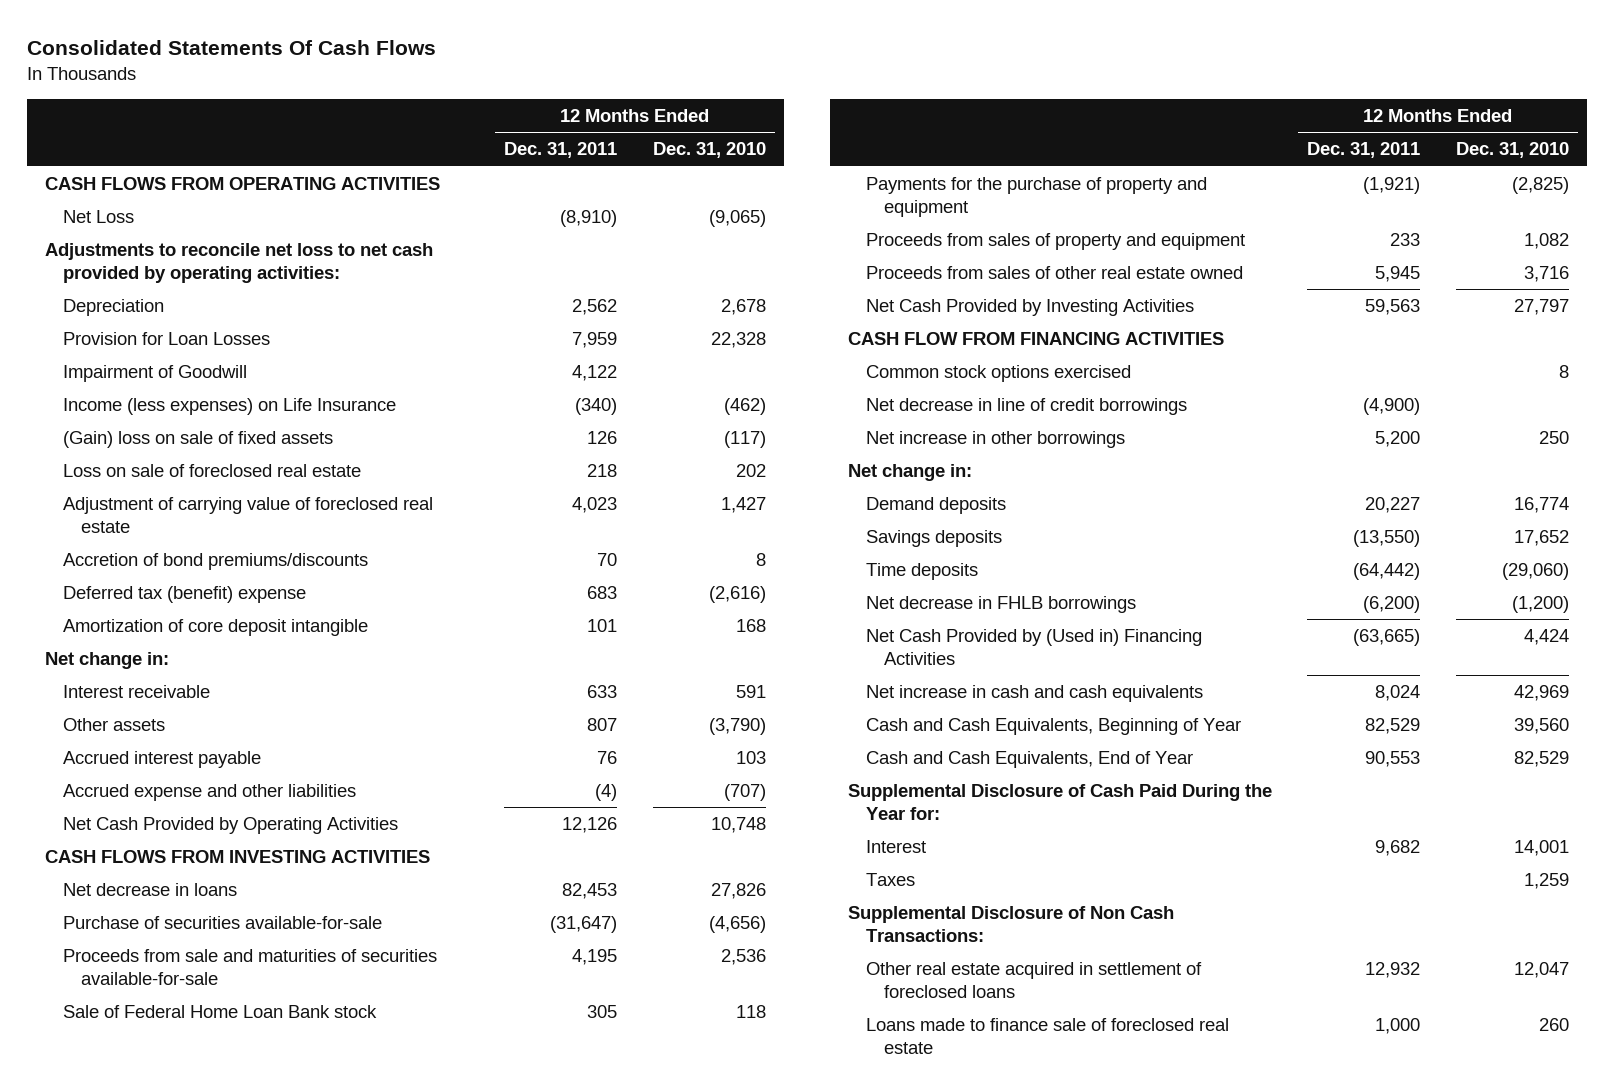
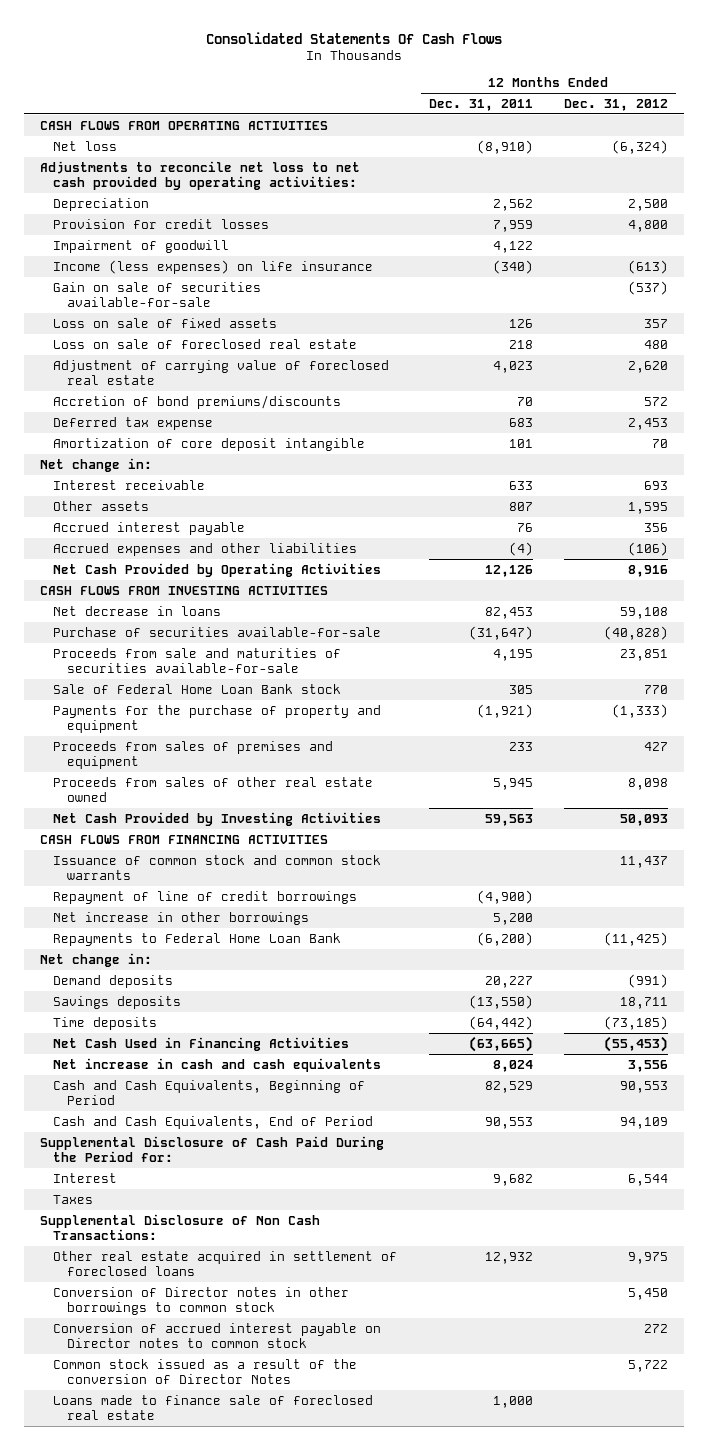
- | 12 Months Ended Dec. 31, 2011 | 12 Months Ended Dec. 31, 2010
+ | 12 Months Ended Dec. 31, 2011 | 12 Months Ended Dec. 31, 2012
- Net Loss | (8,910) | (9,065)
+ Net loss | (8,910) | (6,324)
- Provision for Loan Losses | 7,959 | 22,328
- Impairment of Goodwill | 4,122 |
- Income (less expenses) on Life Insurance | (340) | (462)
- (Gain) loss on sale of fixed assets | 126 | (117)
+ Provision for credit losses | 7,959 | 4,800
+ Impairment of goodwill | 4,122 |
+ Income (less expenses) on life insurance | (340) | (613)
+ Gain on sale of securities available-for-sale | | (537)
+ Loss on sale of fixed assets | 126 | 357
- Deferred tax (benefit) expense | 683 | (2,616)
+ Deferred tax expense | 683 | 2,453
- Accrued expense and other liabilities | (4) | (707)
+ Accrued expenses and other liabilities | (4) | (106)
- Proceeds from sales of property and equipment | 233 | 1,082
+ Proceeds from sales of premises and equipment | 233 | 427
- CASH FLOW FROM FINANCING ACTIVITIES
- Common stock options exercised | | 8
- Net decrease in line of credit borrowings | (4,900) |
+ CASH FLOWS FROM FINANCING ACTIVITIES
+ Issuance of common stock and common stock warrants | | 11,437
+ Repayment of line of credit borrowings | (4,900) |
+ Repayments to Federal Home Loan Bank | (6,200) | (11,425)
- Net decrease in FHLB borrowings | (6,200) | (1,200)
- Net Cash Provided by (Used in) Financing Activities | (63,665) | 4,424
+ Net Cash Used in Financing Activities | (63,665) | (55,453)
- Cash and Cash Equivalents, Beginning of Year | 82,529 | 39,560
- Cash and Cash Equivalents, End of Year | 90,553 | 82,529
- Supplemental Disclosure of Cash Paid During the Year for:
+ Cash and Cash Equivalents, Beginning of Period | 82,529 | 90,553
+ Cash and Cash Equivalents, End of Period | 90,553 | 94,109
+ Supplemental Disclosure of Cash Paid During the Period for:
+ Conversion of Director notes in other borrowings to common stock | | 5,450
+ Conversion of accrued interest payable on Director notes to common stock | | 272
+ Common stock issued as a result of the conversion of Director Notes | | 5,722

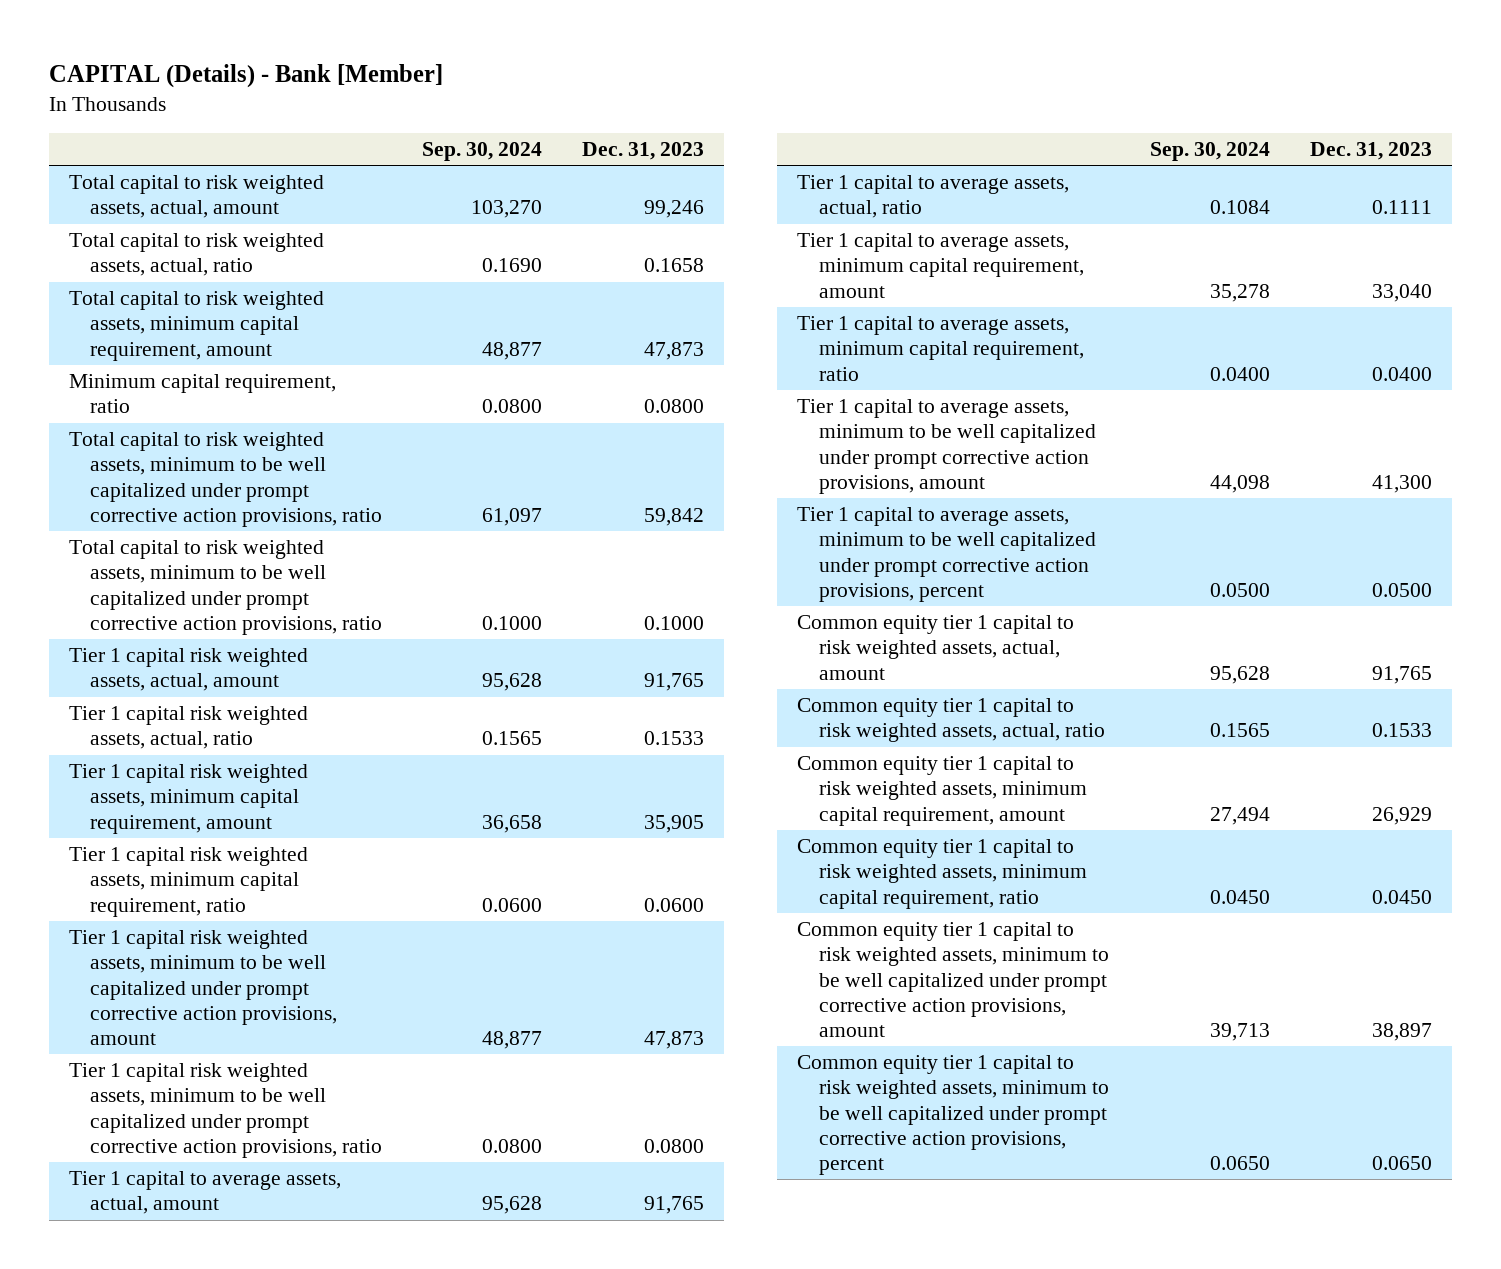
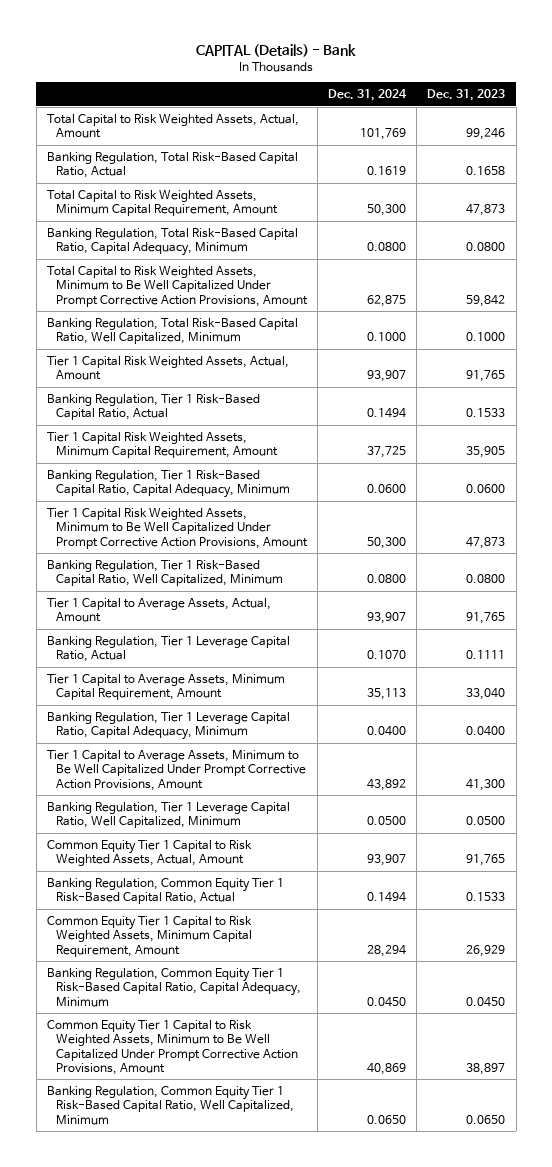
- CAPITAL (Details) - Bank [Member]
+ CAPITAL (Details) - Bank
- | Sep. 30, 2024 | Dec. 31, 2023
+ | Dec. 31, 2024 | Dec. 31, 2023
- Total capital to risk weighted assets, actual, amount | 103,270 | 99,246
- Total capital to risk weighted assets, actual, ratio | 0.1690 | 0.1658
- Total capital to risk weighted assets, minimum capital requirement, amount | 48,877 | 47,873
- Minimum capital requirement, ratio | 0.0800 | 0.0800
- Total capital to risk weighted assets, minimum to be well capitalized under prompt corrective action provisions, ratio | 61,097 | 59,842
- Total capital to risk weighted assets, minimum to be well capitalized under prompt corrective action provisions, ratio | 0.1000 | 0.1000
- Tier 1 capital risk weighted assets, actual, amount | 95,628 | 91,765
- Tier 1 capital risk weighted assets, actual, ratio | 0.1565 | 0.1533
- Tier 1 capital risk weighted assets, minimum capital requirement, amount | 36,658 | 35,905
- Tier 1 capital risk weighted assets, minimum capital requirement, ratio | 0.0600 | 0.0600
- Tier 1 capital risk weighted assets, minimum to be well capitalized under prompt corrective action provisions, amount | 48,877 | 47,873
- Tier 1 capital risk weighted assets, minimum to be well capitalized under prompt corrective action provisions, ratio | 0.0800 | 0.0800
- Tier 1 capital to average assets, actual, amount | 95,628 | 91,765
- Tier 1 capital to average assets, actual, ratio | 0.1084 | 0.1111
- Tier 1 capital to average assets, minimum capital requirement, amount | 35,278 | 33,040
- Tier 1 capital to average assets, minimum capital requirement, ratio | 0.0400 | 0.0400
- Tier 1 capital to average assets, minimum to be well capitalized under prompt corrective action provisions, amount | 44,098 | 41,300
- Tier 1 capital to average assets, minimum to be well capitalized under prompt corrective action provisions, percent | 0.0500 | 0.0500
- Common equity tier 1 capital to risk weighted assets, actual, amount | 95,628 | 91,765
- Common equity tier 1 capital to risk weighted assets, actual, ratio | 0.1565 | 0.1533
- Common equity tier 1 capital to risk weighted assets, minimum capital requirement, amount | 27,494 | 26,929
- Common equity tier 1 capital to risk weighted assets, minimum capital requirement, ratio | 0.0450 | 0.0450
- Common equity tier 1 capital to risk weighted assets, minimum to be well capitalized under prompt corrective action provisions, amount | 39,713 | 38,897
- Common equity tier 1 capital to risk weighted assets, minimum to be well capitalized under prompt corrective action provisions, percent | 0.0650 | 0.0650
+ Total Capital to Risk Weighted Assets, Actual, Amount | 101,769 | 99,246
+ Banking Regulation, Total Risk-Based Capital Ratio, Actual | 0.1619 | 0.1658
+ Total Capital to Risk Weighted Assets, Minimum Capital Requirement, Amount | 50,300 | 47,873
+ Banking Regulation, Total Risk-Based Capital Ratio, Capital Adequacy, Minimum | 0.0800 | 0.0800
+ Total Capital to Risk Weighted Assets, Minimum to Be Well Capitalized Under Prompt Corrective Action Provisions, Amount | 62,875 | 59,842
+ Banking Regulation, Total Risk-Based Capital Ratio, Well Capitalized, Minimum | 0.1000 | 0.1000
+ Tier 1 Capital Risk Weighted Assets, Actual, Amount | 93,907 | 91,765
+ Banking Regulation, Tier 1 Risk-Based Capital Ratio, Actual | 0.1494 | 0.1533
+ Tier 1 Capital Risk Weighted Assets, Minimum Capital Requirement, Amount | 37,725 | 35,905
+ Banking Regulation, Tier 1 Risk-Based Capital Ratio, Capital Adequacy, Minimum | 0.0600 | 0.0600
+ Tier 1 Capital Risk Weighted Assets, Minimum to Be Well Capitalized Under Prompt Corrective Action Provisions, Amount | 50,300 | 47,873
+ Banking Regulation, Tier 1 Risk-Based Capital Ratio, Well Capitalized, Minimum | 0.0800 | 0.0800
+ Tier 1 Capital to Average Assets, Actual, Amount | 93,907 | 91,765
+ Banking Regulation, Tier 1 Leverage Capital Ratio, Actual | 0.1070 | 0.1111
+ Tier 1 Capital to Average Assets, Minimum Capital Requirement, Amount | 35,113 | 33,040
+ Banking Regulation, Tier 1 Leverage Capital Ratio, Capital Adequacy, Minimum | 0.0400 | 0.0400
+ Tier 1 Capital to Average Assets, Minimum to Be Well Capitalized Under Prompt Corrective Action Provisions, Amount | 43,892 | 41,300
+ Banking Regulation, Tier 1 Leverage Capital Ratio, Well Capitalized, Minimum | 0.0500 | 0.0500
+ Common Equity Tier 1 Capital to Risk Weighted Assets, Actual, Amount | 93,907 | 91,765
+ Banking Regulation, Common Equity Tier 1 Risk-Based Capital Ratio, Actual | 0.1494 | 0.1533
+ Common Equity Tier 1 Capital to Risk Weighted Assets, Minimum Capital Requirement, Amount | 28,294 | 26,929
+ Banking Regulation, Common Equity Tier 1 Risk-Based Capital Ratio, Capital Adequacy, Minimum | 0.0450 | 0.0450
+ Common Equity Tier 1 Capital to Risk Weighted Assets, Minimum to Be Well Capitalized Under Prompt Corrective Action Provisions, Amount | 40,869 | 38,897
+ Banking Regulation, Common Equity Tier 1 Risk-Based Capital Ratio, Well Capitalized, Minimum | 0.0650 | 0.0650

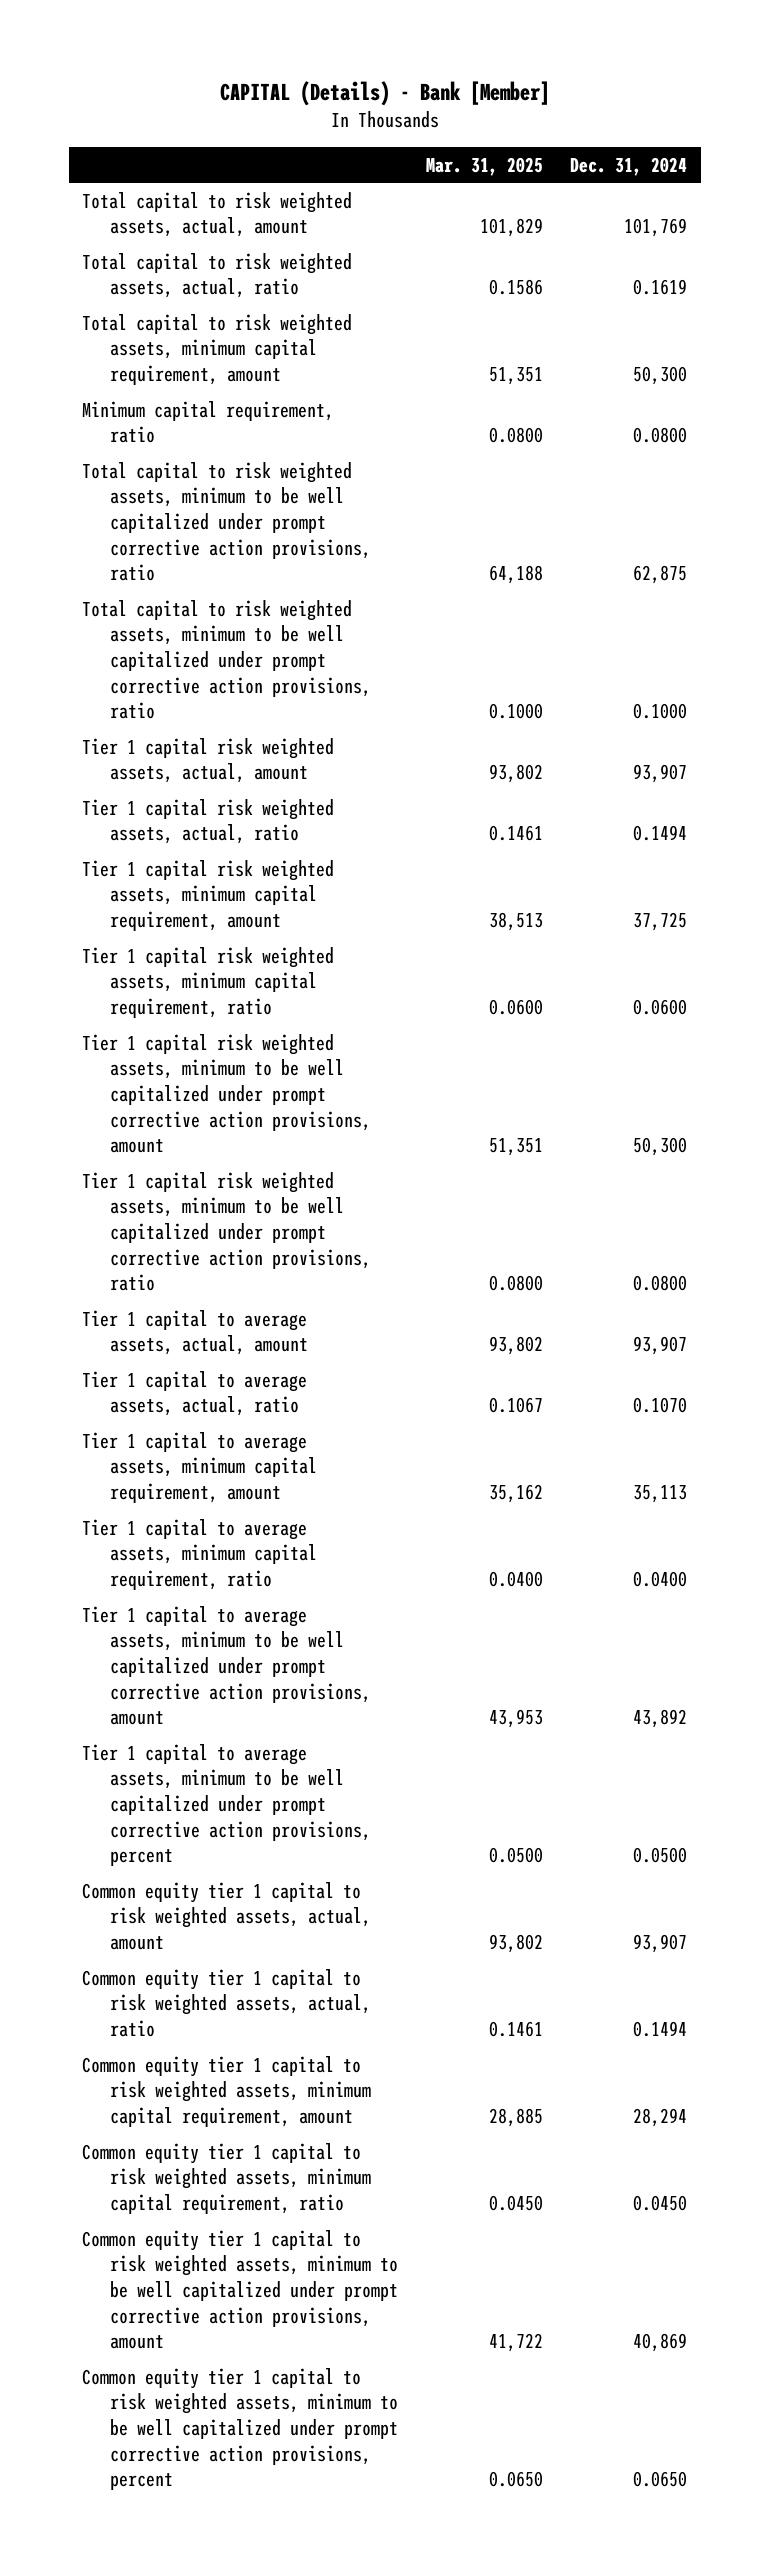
- CAPITAL (Details) - Bank
+ CAPITAL (Details) - Bank [Member]
- | Dec. 31, 2024 | Dec. 31, 2023
+ | Mar. 31, 2025 | Dec. 31, 2024
- Total Capital to Risk Weighted Assets, Actual, Amount | 101,769 | 99,246
- Banking Regulation, Total Risk-Based Capital Ratio, Actual | 0.1619 | 0.1658
- Total Capital to Risk Weighted Assets, Minimum Capital Requirement, Amount | 50,300 | 47,873
- Banking Regulation, Total Risk-Based Capital Ratio, Capital Adequacy, Minimum | 0.0800 | 0.0800
- Total Capital to Risk Weighted Assets, Minimum to Be Well Capitalized Under Prompt Corrective Action Provisions, Amount | 62,875 | 59,842
- Banking Regulation, Total Risk-Based Capital Ratio, Well Capitalized, Minimum | 0.1000 | 0.1000
- Tier 1 Capital Risk Weighted Assets, Actual, Amount | 93,907 | 91,765
- Banking Regulation, Tier 1 Risk-Based Capital Ratio, Actual | 0.1494 | 0.1533
- Tier 1 Capital Risk Weighted Assets, Minimum Capital Requirement, Amount | 37,725 | 35,905
- Banking Regulation, Tier 1 Risk-Based Capital Ratio, Capital Adequacy, Minimum | 0.0600 | 0.0600
- Tier 1 Capital Risk Weighted Assets, Minimum to Be Well Capitalized Under Prompt Corrective Action Provisions, Amount | 50,300 | 47,873
- Banking Regulation, Tier 1 Risk-Based Capital Ratio, Well Capitalized, Minimum | 0.0800 | 0.0800
- Tier 1 Capital to Average Assets, Actual, Amount | 93,907 | 91,765
- Banking Regulation, Tier 1 Leverage Capital Ratio, Actual | 0.1070 | 0.1111
- Tier 1 Capital to Average Assets, Minimum Capital Requirement, Amount | 35,113 | 33,040
- Banking Regulation, Tier 1 Leverage Capital Ratio, Capital Adequacy, Minimum | 0.0400 | 0.0400
- Tier 1 Capital to Average Assets, Minimum to Be Well Capitalized Under Prompt Corrective Action Provisions, Amount | 43,892 | 41,300
- Banking Regulation, Tier 1 Leverage Capital Ratio, Well Capitalized, Minimum | 0.0500 | 0.0500
- Common Equity Tier 1 Capital to Risk Weighted Assets, Actual, Amount | 93,907 | 91,765
- Banking Regulation, Common Equity Tier 1 Risk-Based Capital Ratio, Actual | 0.1494 | 0.1533
- Common Equity Tier 1 Capital to Risk Weighted Assets, Minimum Capital Requirement, Amount | 28,294 | 26,929
- Banking Regulation, Common Equity Tier 1 Risk-Based Capital Ratio, Capital Adequacy, Minimum | 0.0450 | 0.0450
- Common Equity Tier 1 Capital to Risk Weighted Assets, Minimum to Be Well Capitalized Under Prompt Corrective Action Provisions, Amount | 40,869 | 38,897
- Banking Regulation, Common Equity Tier 1 Risk-Based Capital Ratio, Well Capitalized, Minimum | 0.0650 | 0.0650
+ Total capital to risk weighted assets, actual, amount | 101,829 | 101,769
+ Total capital to risk weighted assets, actual, ratio | 0.1586 | 0.1619
+ Total capital to risk weighted assets, minimum capital requirement, amount | 51,351 | 50,300
+ Minimum capital requirement, ratio | 0.0800 | 0.0800
+ Total capital to risk weighted assets, minimum to be well capitalized under prompt corrective action provisions, ratio | 64,188 | 62,875
+ Total capital to risk weighted assets, minimum to be well capitalized under prompt corrective action provisions, ratio | 0.1000 | 0.1000
+ Tier 1 capital risk weighted assets, actual, amount | 93,802 | 93,907
+ Tier 1 capital risk weighted assets, actual, ratio | 0.1461 | 0.1494
+ Tier 1 capital risk weighted assets, minimum capital requirement, amount | 38,513 | 37,725
+ Tier 1 capital risk weighted assets, minimum capital requirement, ratio | 0.0600 | 0.0600
+ Tier 1 capital risk weighted assets, minimum to be well capitalized under prompt corrective action provisions, amount | 51,351 | 50,300
+ Tier 1 capital risk weighted assets, minimum to be well capitalized under prompt corrective action provisions, ratio | 0.0800 | 0.0800
+ Tier 1 capital to average assets, actual, amount | 93,802 | 93,907
+ Tier 1 capital to average assets, actual, ratio | 0.1067 | 0.1070
+ Tier 1 capital to average assets, minimum capital requirement, amount | 35,162 | 35,113
+ Tier 1 capital to average assets, minimum capital requirement, ratio | 0.0400 | 0.0400
+ Tier 1 capital to average assets, minimum to be well capitalized under prompt corrective action provisions, amount | 43,953 | 43,892
+ Tier 1 capital to average assets, minimum to be well capitalized under prompt corrective action provisions, percent | 0.0500 | 0.0500
+ Common equity tier 1 capital to risk weighted assets, actual, amount | 93,802 | 93,907
+ Common equity tier 1 capital to risk weighted assets, actual, ratio | 0.1461 | 0.1494
+ Common equity tier 1 capital to risk weighted assets, minimum capital requirement, amount | 28,885 | 28,294
+ Common equity tier 1 capital to risk weighted assets, minimum capital requirement, ratio | 0.0450 | 0.0450
+ Common equity tier 1 capital to risk weighted assets, minimum to be well capitalized under prompt corrective action provisions, amount | 41,722 | 40,869
+ Common equity tier 1 capital to risk weighted assets, minimum to be well capitalized under prompt corrective action provisions, percent | 0.0650 | 0.0650

